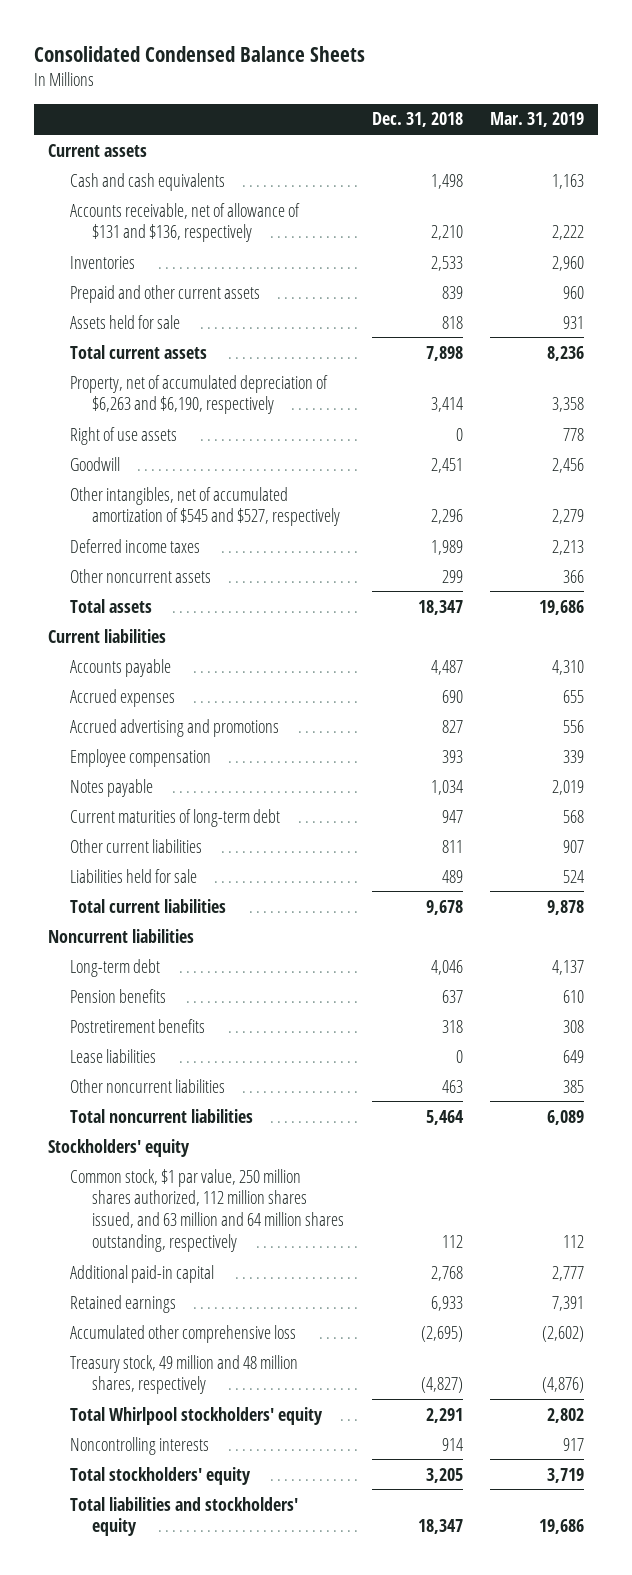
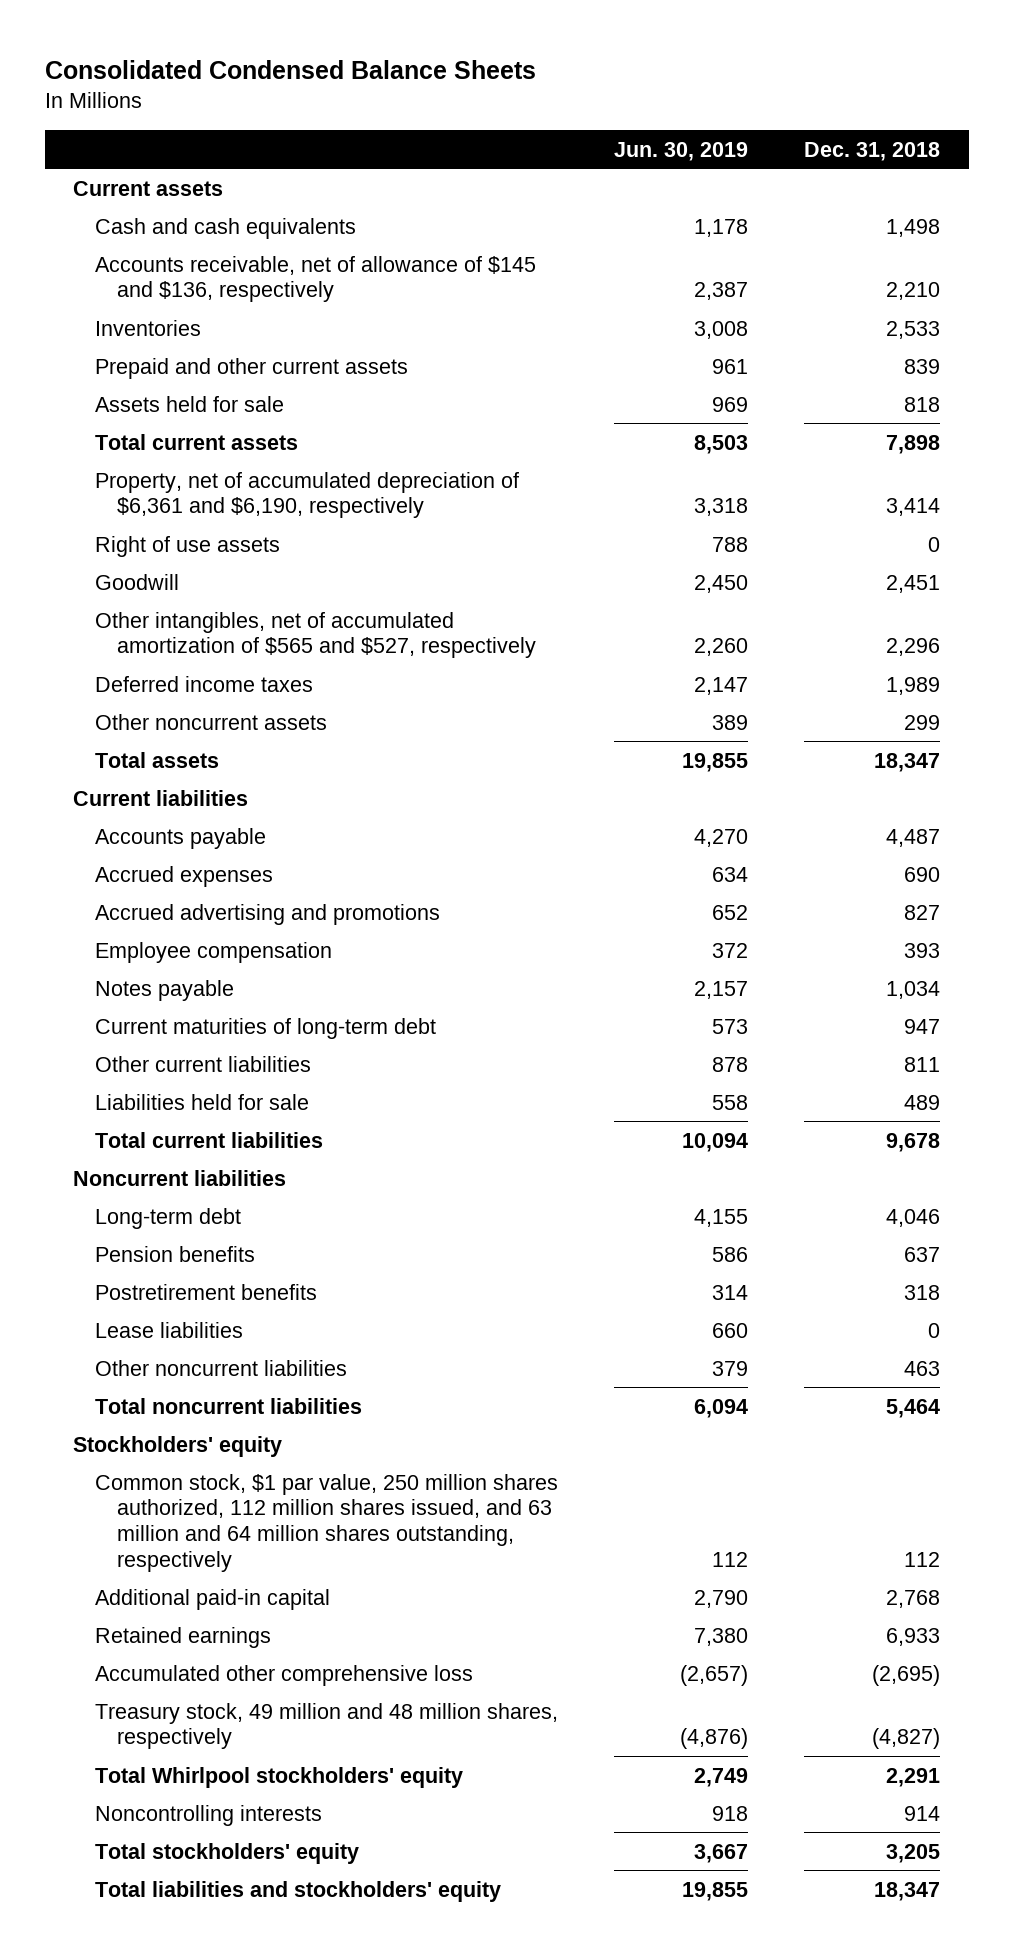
- | Dec. 31, 2018 | Mar. 31, 2019
+ | Jun. 30, 2019 | Dec. 31, 2018
- Accounts receivable, net of allowance of $131 and $136, respectively | 2,210 | 2,222
+ Accounts receivable, net of allowance of $145 and $136, respectively | 2,387 | 2,210
- Property, net of accumulated depreciation of $6,263 and $6,190, respectively | 3,414 | 3,358
+ Property, net of accumulated depreciation of $6,361 and $6,190, respectively | 3,318 | 3,414
- Other intangibles, net of accumulated amortization of $545 and $527, respectively | 2,296 | 2,279
+ Other intangibles, net of accumulated amortization of $565 and $527, respectively | 2,260 | 2,296

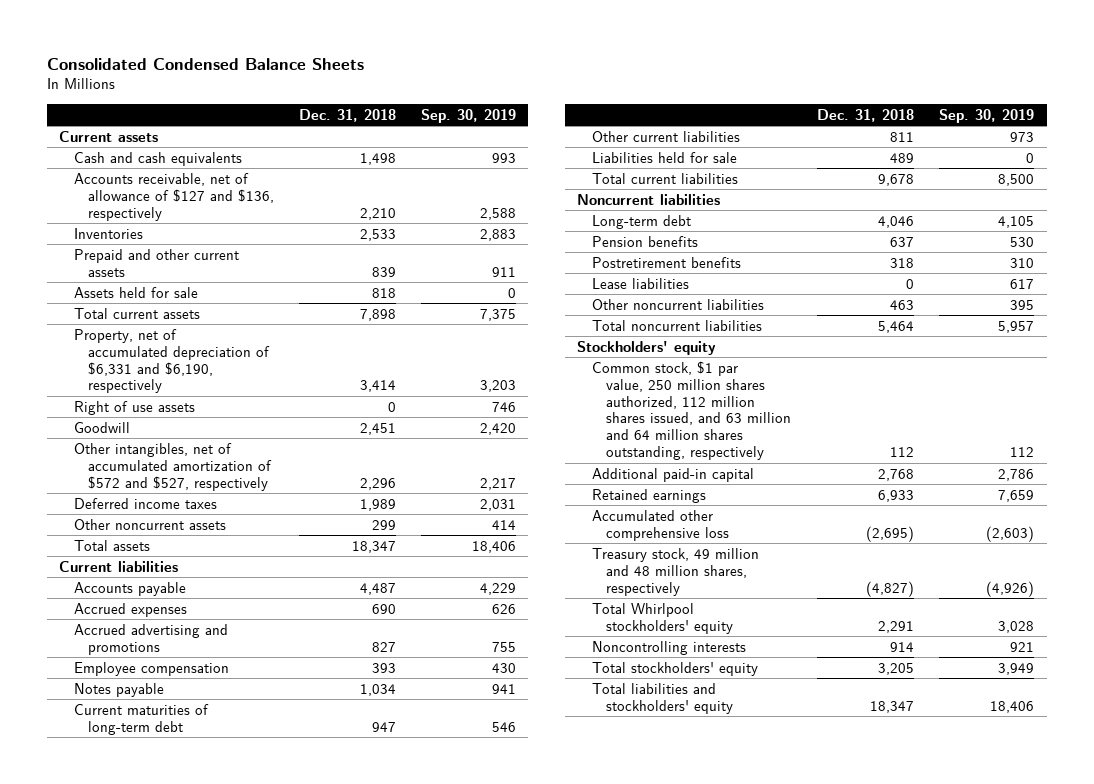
- | Jun. 30, 2019 | Dec. 31, 2018
+ | Dec. 31, 2018 | Sep. 30, 2019
- Accounts receivable, net of allowance of $145 and $136, respectively | 2,387 | 2,210
+ Accounts receivable, net of allowance of $127 and $136, respectively | 2,210 | 2,588
- Property, net of accumulated depreciation of $6,361 and $6,190, respectively | 3,318 | 3,414
+ Property, net of accumulated depreciation of $6,331 and $6,190, respectively | 3,414 | 3,203
- Other intangibles, net of accumulated amortization of $565 and $527, respectively | 2,260 | 2,296
+ Other intangibles, net of accumulated amortization of $572 and $527, respectively | 2,296 | 2,217

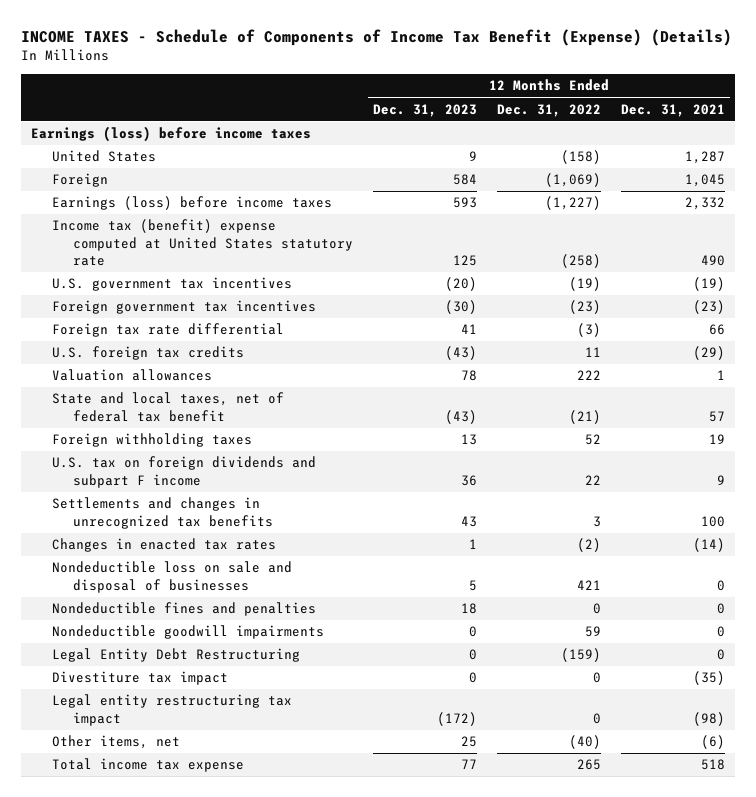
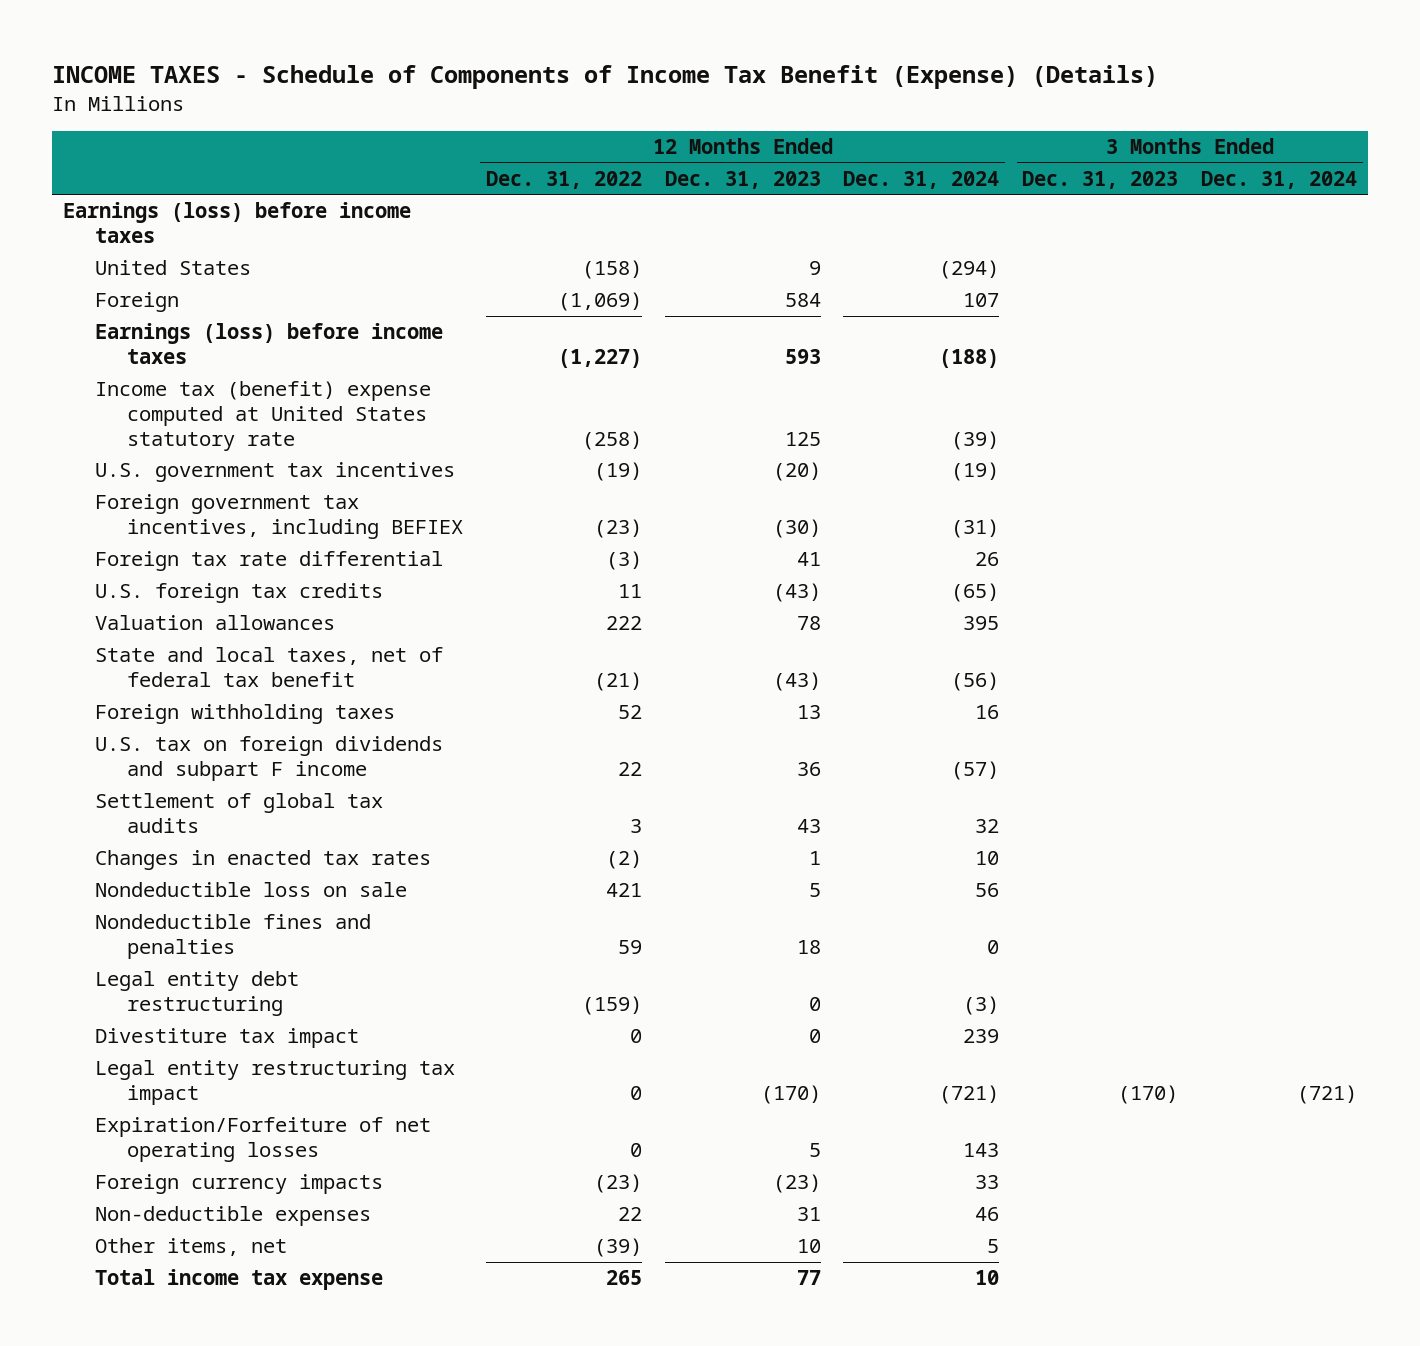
- | 12 Months Ended Dec. 31, 2023 | 12 Months Ended Dec. 31, 2022 | 12 Months Ended Dec. 31, 2021
+ | 12 Months Ended Dec. 31, 2022 | 12 Months Ended Dec. 31, 2023 | 12 Months Ended Dec. 31, 2024 | 3 Months Ended Dec. 31, 2023 | 3 Months Ended Dec. 31, 2024
- Foreign government tax incentives | (30) | (23) | (23)
+ Foreign government tax incentives, including BEFIEX | (23) | (30) | (31) | |
- Settlements and changes in unrecognized tax benefits | 43 | 3 | 100
+ Settlement of global tax audits | 3 | 43 | 32 | |
- Nondeductible loss on sale and disposal of businesses | 5 | 421 | 0
- Nondeductible fines and penalties | 18 | 0 | 0
- Nondeductible goodwill impairments | 0 | 59 | 0
- Legal Entity Debt Restructuring | 0 | (159) | 0
+ Nondeductible loss on sale | 421 | 5 | 56 | |
+ Nondeductible fines and penalties | 59 | 18 | 0 | |
+ Legal entity debt restructuring | (159) | 0 | (3) | |
- Legal entity restructuring tax impact | (172) | 0 | (98)
- Other items, net | 25 | (40) | (6)
+ Legal entity restructuring tax impact | 0 | (170) | (721) | (170) | (721)
+ Expiration/Forfeiture of net operating losses | 0 | 5 | 143 | |
+ Foreign currency impacts | (23) | (23) | 33 | |
+ Non-deductible expenses | 22 | 31 | 46 | |
+ Other items, net | (39) | 10 | 5 | |

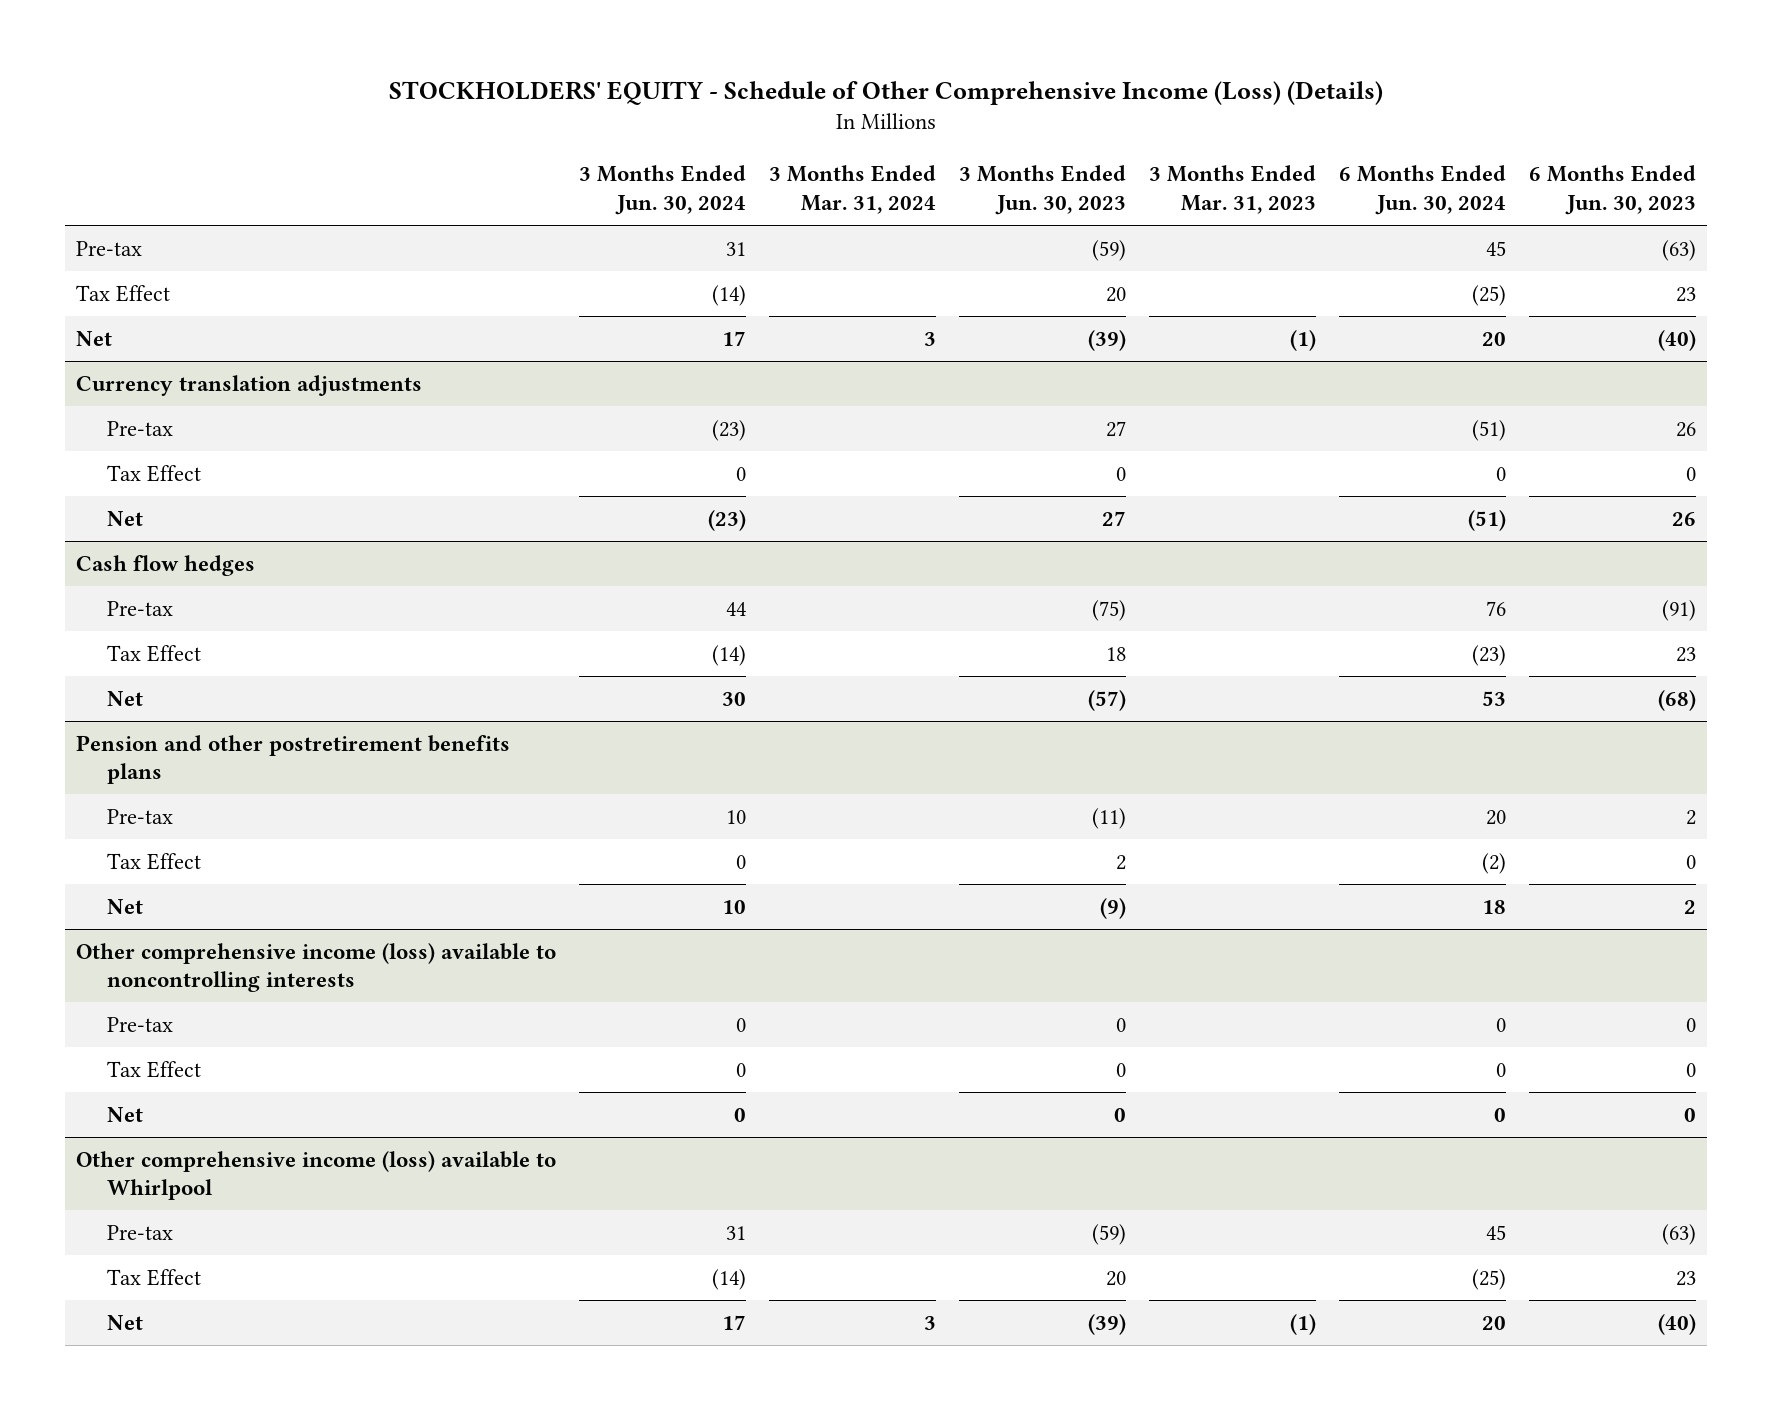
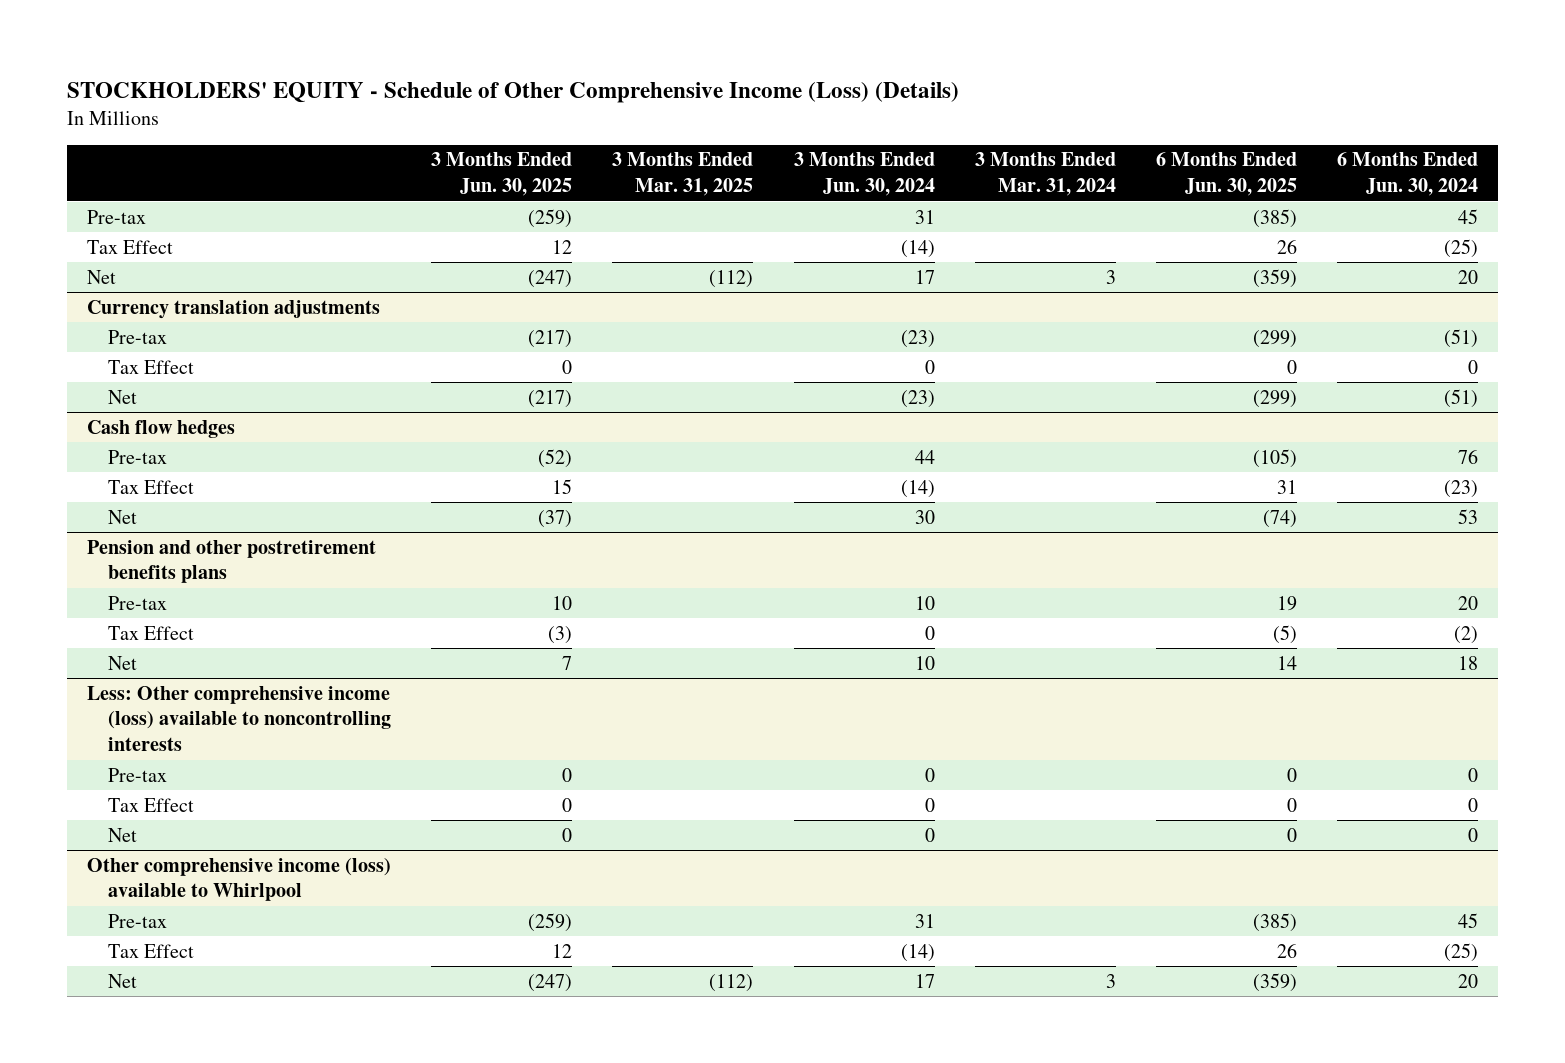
- | 3 Months Ended Jun. 30, 2024 | 3 Months Ended Mar. 31, 2024 | 3 Months Ended Jun. 30, 2023 | 3 Months Ended Mar. 31, 2023 | 6 Months Ended Jun. 30, 2024 | 6 Months Ended Jun. 30, 2023
+ | 3 Months Ended Jun. 30, 2025 | 3 Months Ended Mar. 31, 2025 | 3 Months Ended Jun. 30, 2024 | 3 Months Ended Mar. 31, 2024 | 6 Months Ended Jun. 30, 2025 | 6 Months Ended Jun. 30, 2024
- Other comprehensive income (loss) available to noncontrolling interests
+ Less: Other comprehensive income (loss) available to noncontrolling interests

